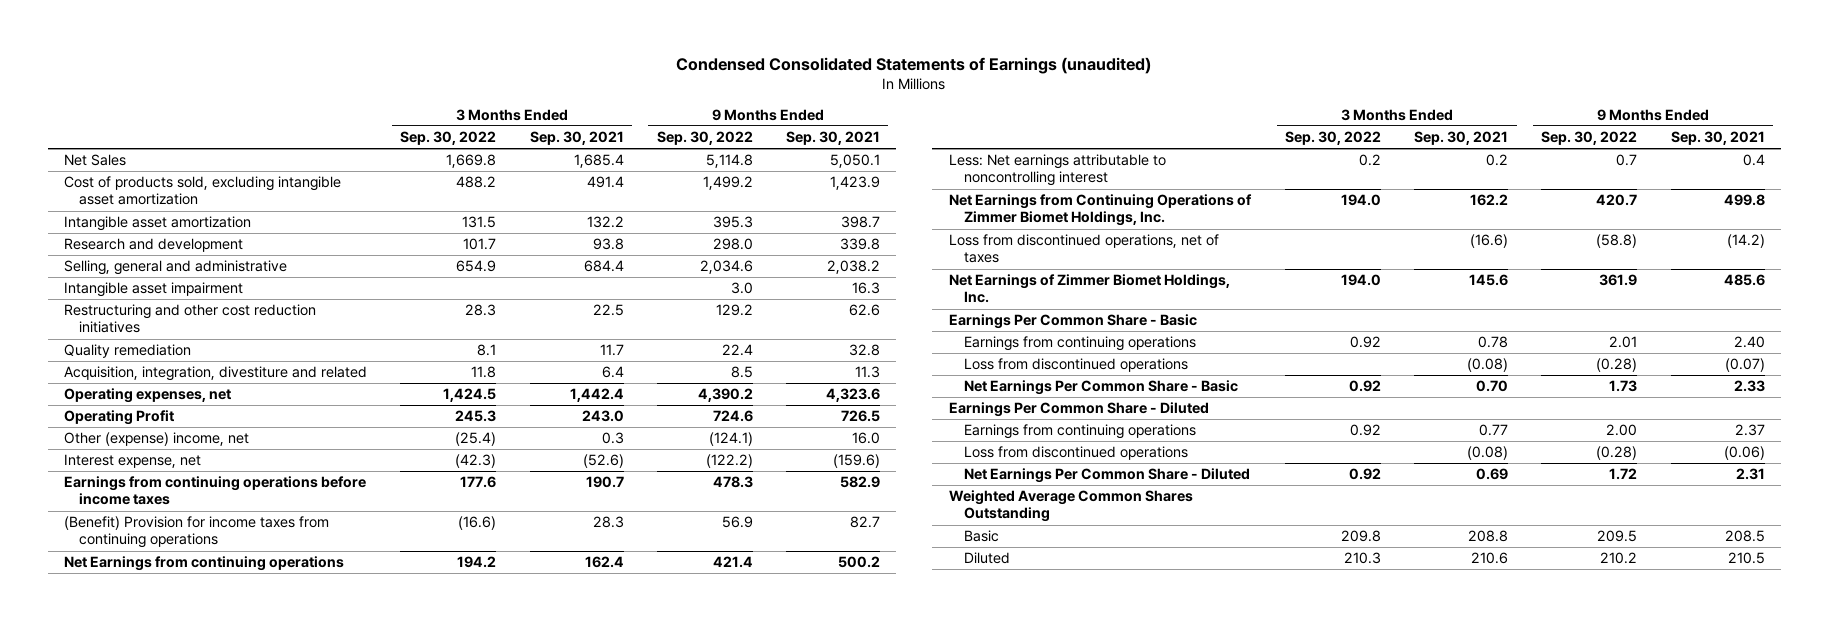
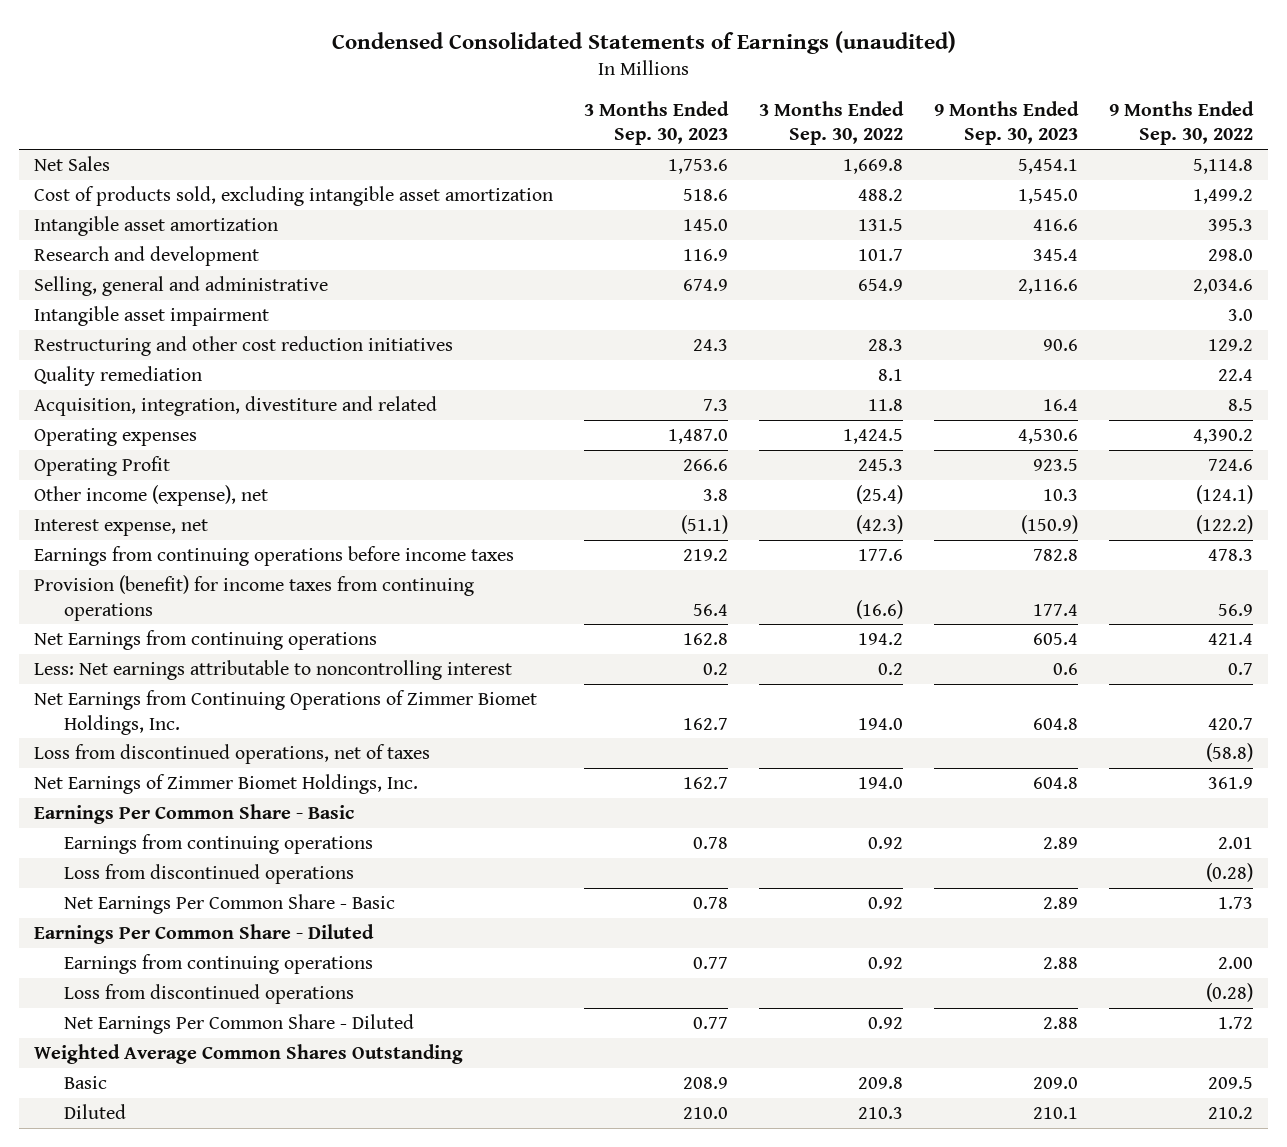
- | 3 Months Ended Sep. 30, 2022 | 3 Months Ended Sep. 30, 2021 | 9 Months Ended Sep. 30, 2022 | 9 Months Ended Sep. 30, 2021
+ | 3 Months Ended Sep. 30, 2023 | 3 Months Ended Sep. 30, 2022 | 9 Months Ended Sep. 30, 2023 | 9 Months Ended Sep. 30, 2022
- Operating expenses, net | 1,424.5 | 1,442.4 | 4,390.2 | 4,323.6
+ Operating expenses | 1,487.0 | 1,424.5 | 4,530.6 | 4,390.2
- Other (expense) income, net | (25.4) | 0.3 | (124.1) | 16.0
+ Other income (expense), net | 3.8 | (25.4) | 10.3 | (124.1)
- (Benefit) Provision for income taxes from continuing operations | (16.6) | 28.3 | 56.9 | 82.7
+ Provision (benefit) for income taxes from continuing operations | 56.4 | (16.6) | 177.4 | 56.9

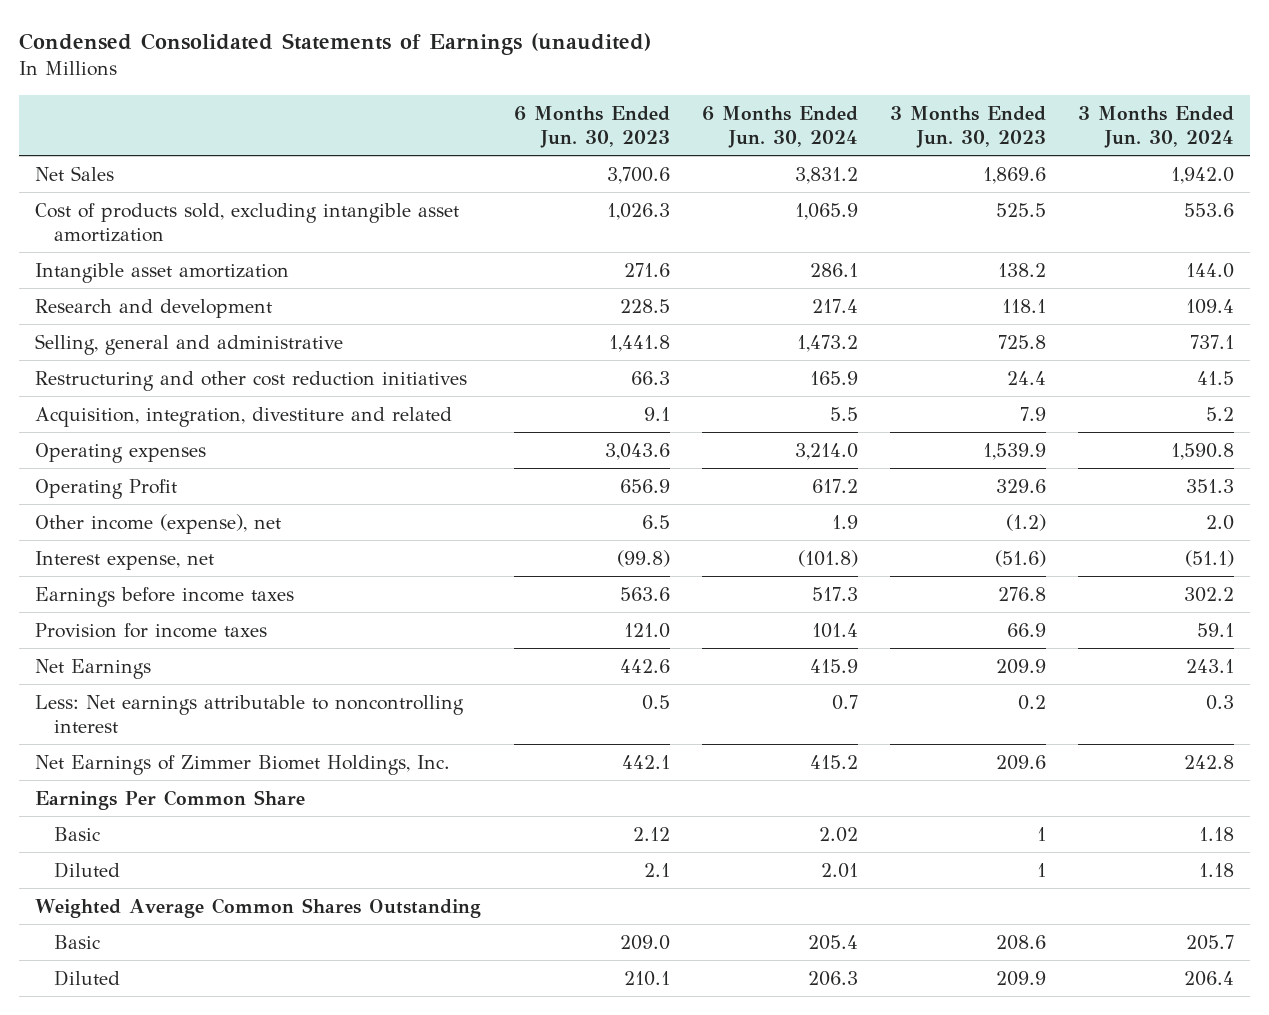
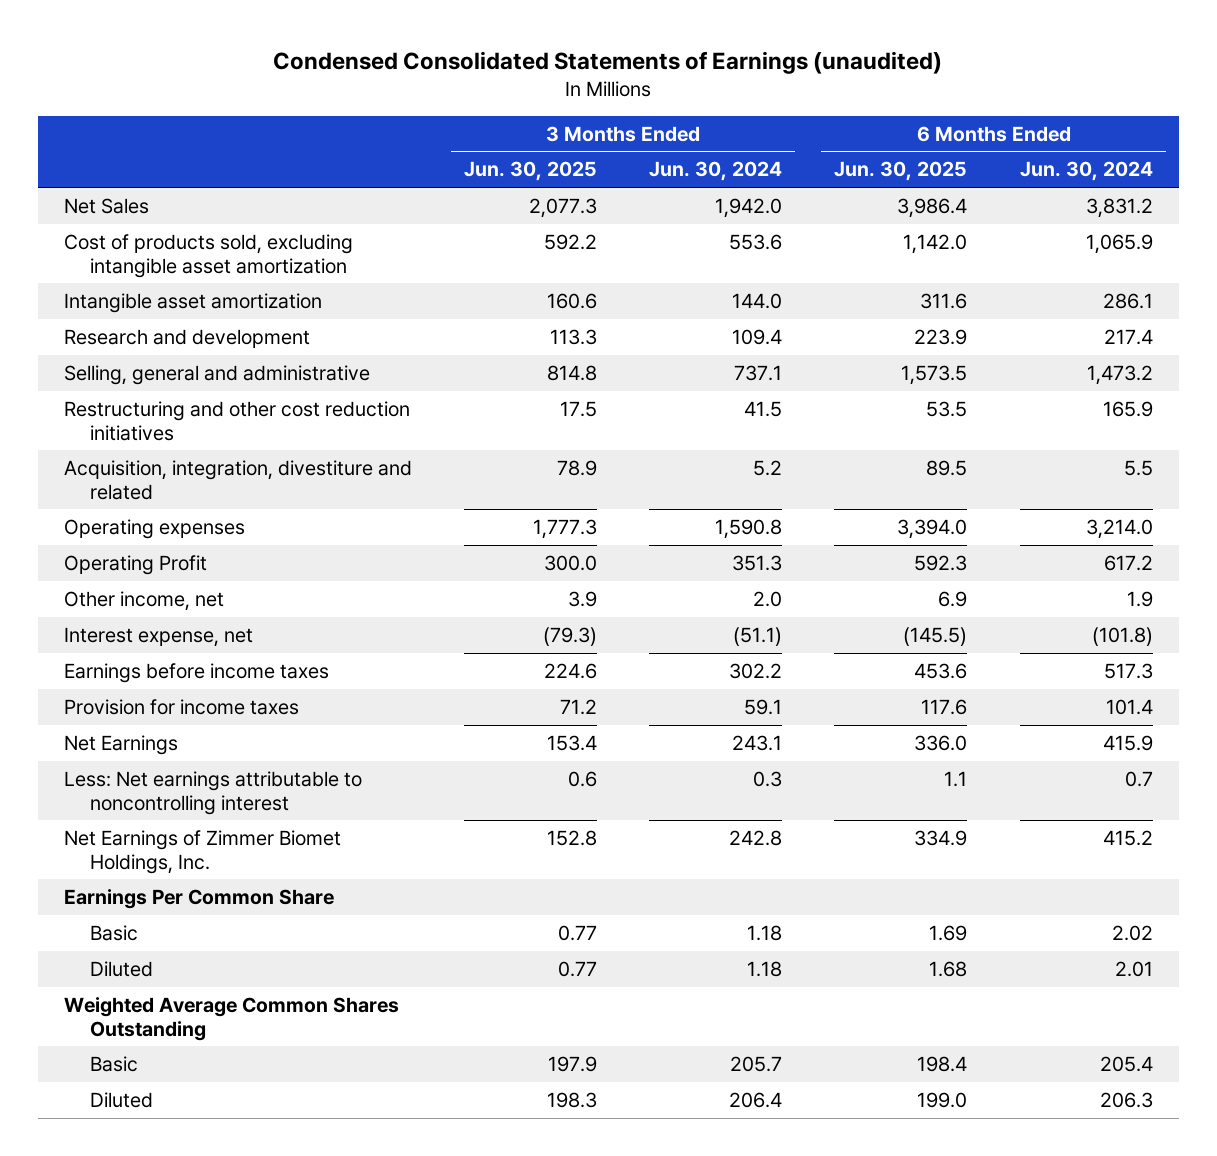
- | 6 Months Ended Jun. 30, 2023 | 6 Months Ended Jun. 30, 2024 | 3 Months Ended Jun. 30, 2023 | 3 Months Ended Jun. 30, 2024
+ | 3 Months Ended Jun. 30, 2025 | 3 Months Ended Jun. 30, 2024 | 6 Months Ended Jun. 30, 2025 | 6 Months Ended Jun. 30, 2024
- Other income (expense), net | 6.5 | 1.9 | (1.2) | 2.0
+ Other income, net | 3.9 | 2.0 | 6.9 | 1.9

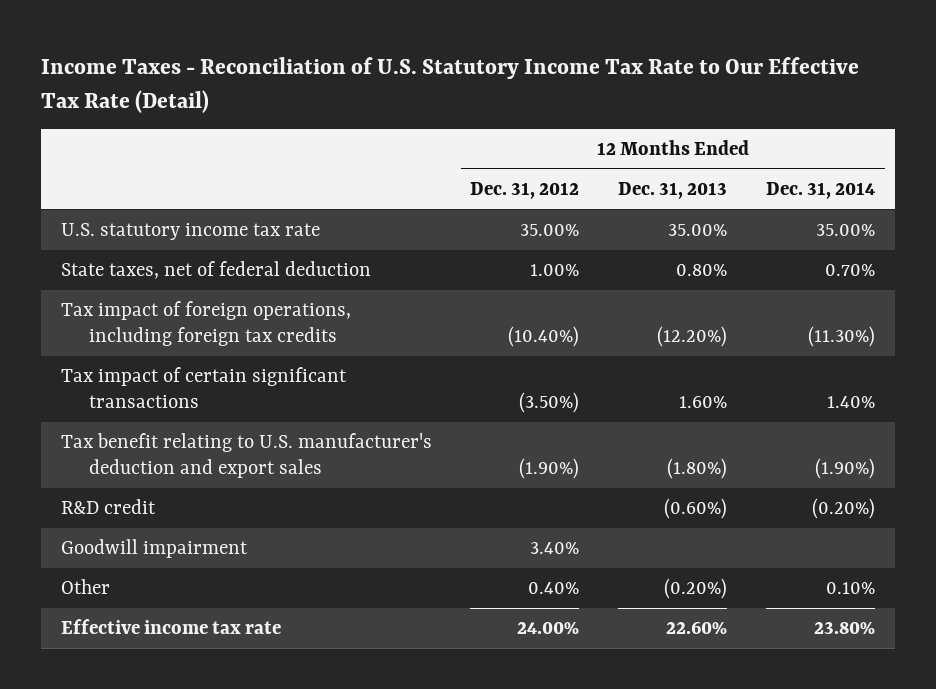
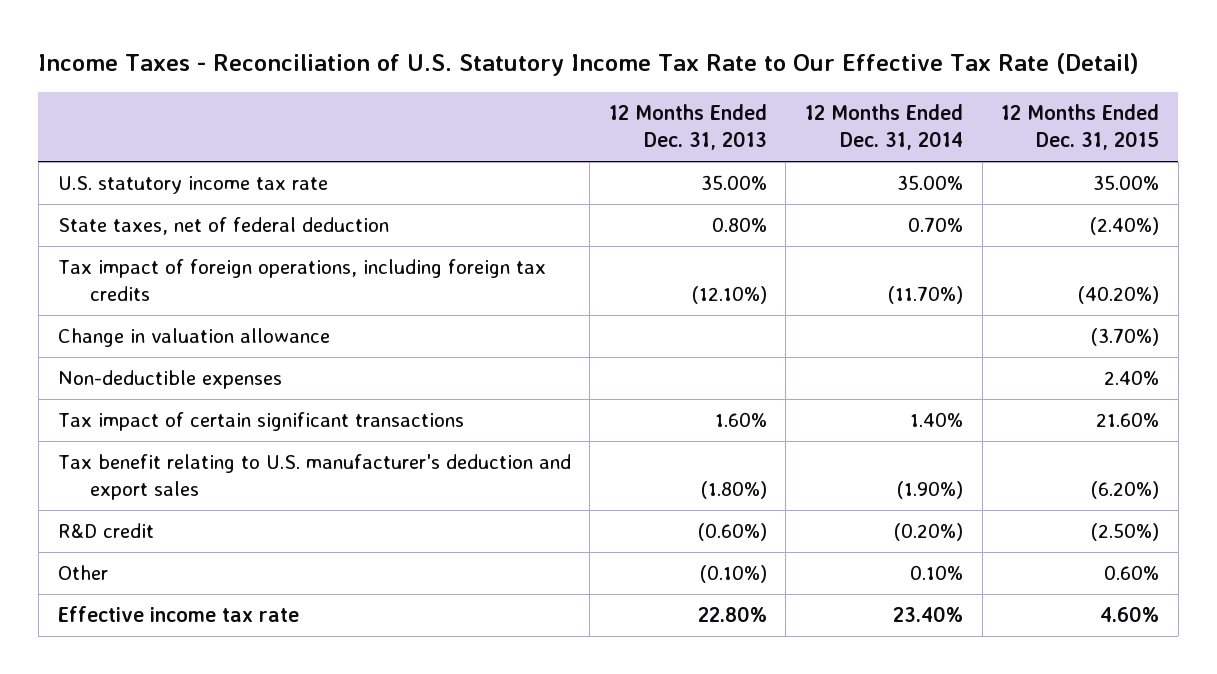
- | 12 Months Ended Dec. 31, 2012 | 12 Months Ended Dec. 31, 2013 | 12 Months Ended Dec. 31, 2014
+ | 12 Months Ended Dec. 31, 2013 | 12 Months Ended Dec. 31, 2014 | 12 Months Ended Dec. 31, 2015
- Tax impact of foreign operations, including foreign tax credits | (10.40%) | (12.20%) | (11.30%)
+ Tax impact of foreign operations, including foreign tax credits | (12.10%) | (11.70%) | (40.20%)
+ Change in valuation allowance | | | (3.70%)
+ Non-deductible expenses | | | 2.40%
- Goodwill impairment | 3.40% | |
- Other | 0.40% | (0.20%) | 0.10%
- Effective income tax rate | 24.00% | 22.60% | 23.80%
+ Other | (0.10%) | 0.10% | 0.60%
+ Effective income tax rate | 22.80% | 23.40% | 4.60%

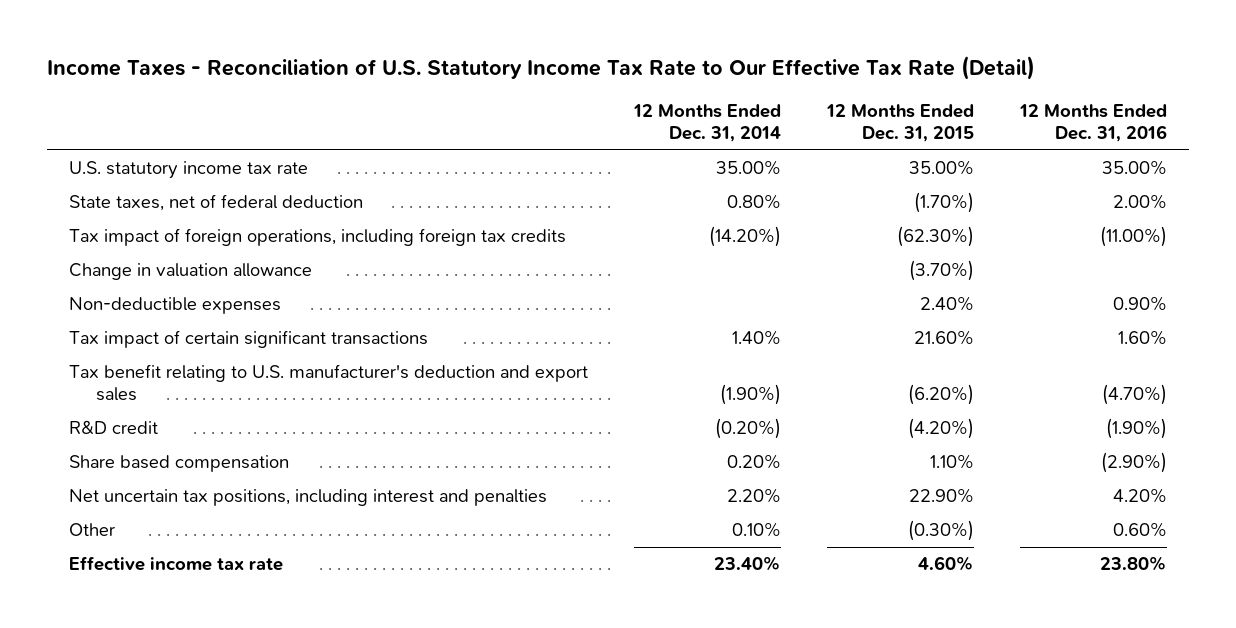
- | 12 Months Ended Dec. 31, 2013 | 12 Months Ended Dec. 31, 2014 | 12 Months Ended Dec. 31, 2015
+ | 12 Months Ended Dec. 31, 2014 | 12 Months Ended Dec. 31, 2015 | 12 Months Ended Dec. 31, 2016
- State taxes, net of federal deduction | 0.80% | 0.70% | (2.40%)
- Tax impact of foreign operations, including foreign tax credits | (12.10%) | (11.70%) | (40.20%)
+ State taxes, net of federal deduction | 0.80% | (1.70%) | 2.00%
+ Tax impact of foreign operations, including foreign tax credits | (14.20%) | (62.30%) | (11.00%)
- R&D credit | (0.60%) | (0.20%) | (2.50%)
- Other | (0.10%) | 0.10% | 0.60%
+ R&D credit | (0.20%) | (4.20%) | (1.90%)
+ Share based compensation | 0.20% | 1.10% | (2.90%)
+ Net uncertain tax positions, including interest and penalties | 2.20% | 22.90% | 4.20%
+ Other | 0.10% | (0.30%) | 0.60%

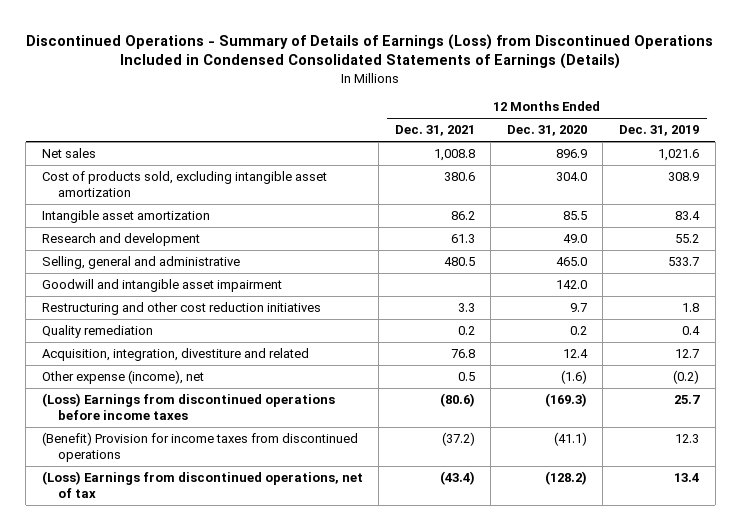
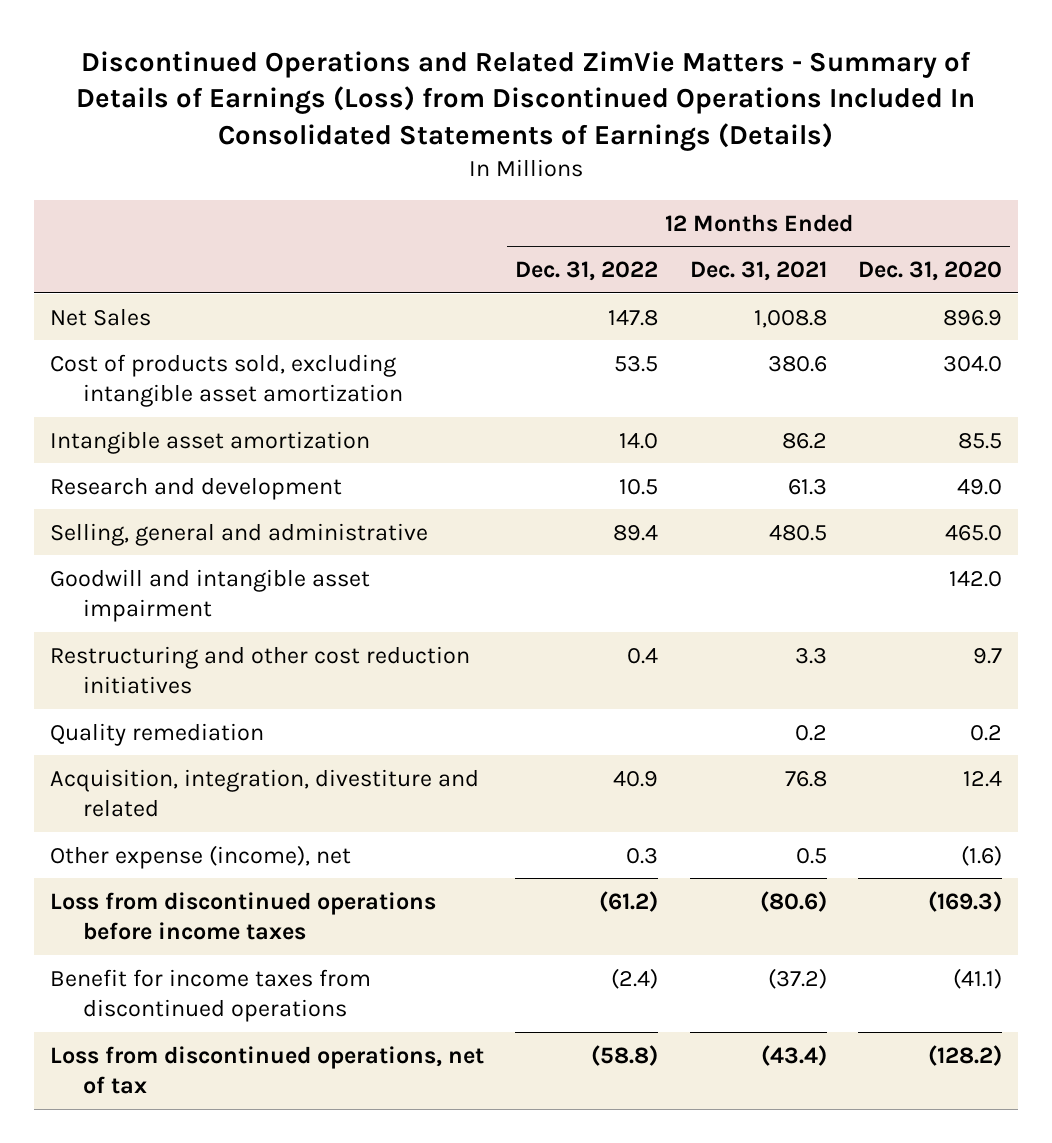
- Discontinued Operations - Summary of Details of Earnings (Loss) from Discontinued Operations Included in Condensed Consolidated Statements of Earnings (Details)
+ Discontinued Operations and Related ZimVie Matters - Summary of Details of Earnings (Loss) from Discontinued Operations Included In Consolidated Statements of Earnings (Details)
- | 12 Months Ended Dec. 31, 2021 | 12 Months Ended Dec. 31, 2020 | 12 Months Ended Dec. 31, 2019
+ | 12 Months Ended Dec. 31, 2022 | 12 Months Ended Dec. 31, 2021 | 12 Months Ended Dec. 31, 2020
- Net sales | 1,008.8 | 896.9 | 1,021.6
+ Net Sales | 147.8 | 1,008.8 | 896.9
- (Loss) Earnings from discontinued operations before income taxes | (80.6) | (169.3) | 25.7
- (Benefit) Provision for income taxes from discontinued operations | (37.2) | (41.1) | 12.3
- (Loss) Earnings from discontinued operations, net of tax | (43.4) | (128.2) | 13.4
+ Loss from discontinued operations before income taxes | (61.2) | (80.6) | (169.3)
+ Benefit for income taxes from discontinued operations | (2.4) | (37.2) | (41.1)
+ Loss from discontinued operations, net of tax | (58.8) | (43.4) | (128.2)

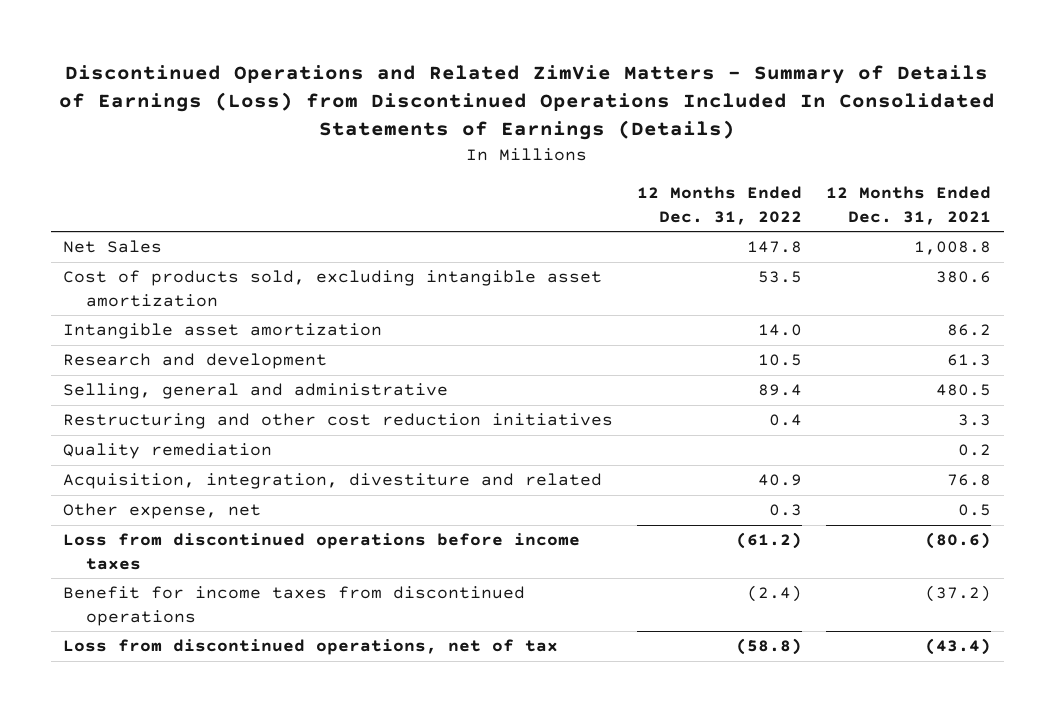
- | 12 Months Ended Dec. 31, 2022 | 12 Months Ended Dec. 31, 2021 | 12 Months Ended Dec. 31, 2020
+ | 12 Months Ended Dec. 31, 2022 | 12 Months Ended Dec. 31, 2021
- Goodwill and intangible asset impairment | | | 142.0
- Other expense (income), net | 0.3 | 0.5 | (1.6)
+ Other expense, net | 0.3 | 0.5

